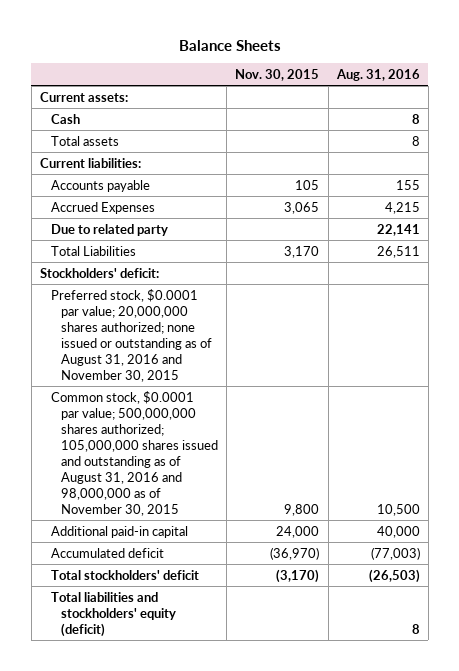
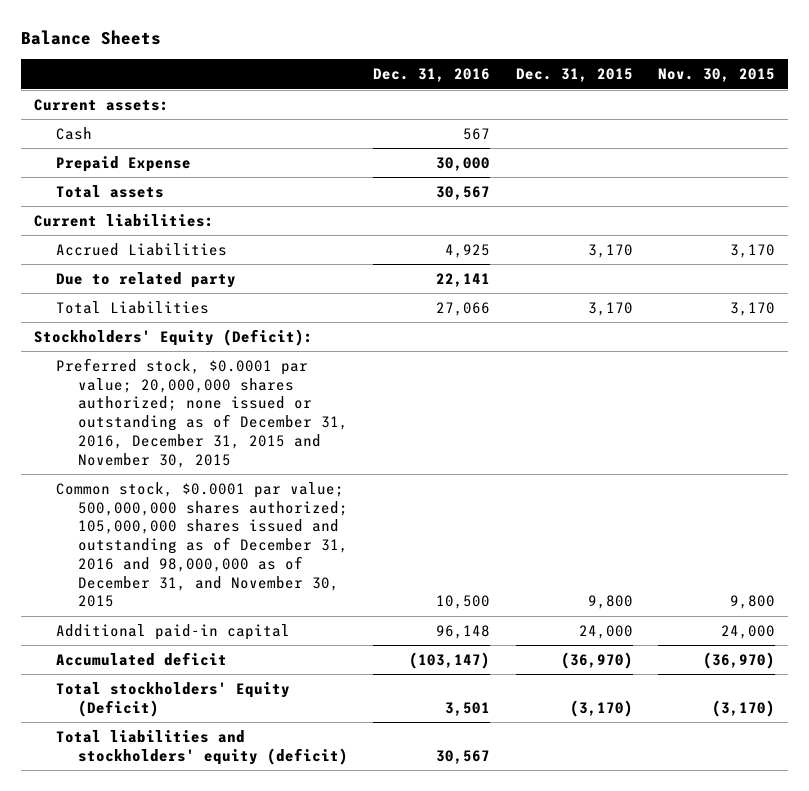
- | Nov. 30, 2015 | Aug. 31, 2016
+ | Dec. 31, 2016 | Dec. 31, 2015 | Nov. 30, 2015
+ Prepaid Expense | 30,000 | |
- Accounts payable | 105 | 155
- Accrued Expenses | 3,065 | 4,215
+ Accrued Liabilities | 4,925 | 3,170 | 3,170
- Stockholders' deficit:
- Preferred stock, $0.0001 par value; 20,000,000 shares authorized; none issued or outstanding as of August 31, 2016 and November 30, 2015
- Common stock, $0.0001 par value; 500,000,000 shares authorized; 105,000,000 shares issued and outstanding as of August 31, 2016 and 98,000,000 as of November 30, 2015 | 9,800 | 10,500
+ Stockholders' Equity (Deficit):
+ Preferred stock, $0.0001 par value; 20,000,000 shares authorized; none issued or outstanding as of December 31, 2016, December 31, 2015 and November 30, 2015
+ Common stock, $0.0001 par value; 500,000,000 shares authorized; 105,000,000 shares issued and outstanding as of December 31, 2016 and 98,000,000 as of December 31, and November 30, 2015 | 10,500 | 9,800 | 9,800
- Total stockholders' deficit | (3,170) | (26,503)
+ Total stockholders' Equity (Deficit) | 3,501 | (3,170) | (3,170)

